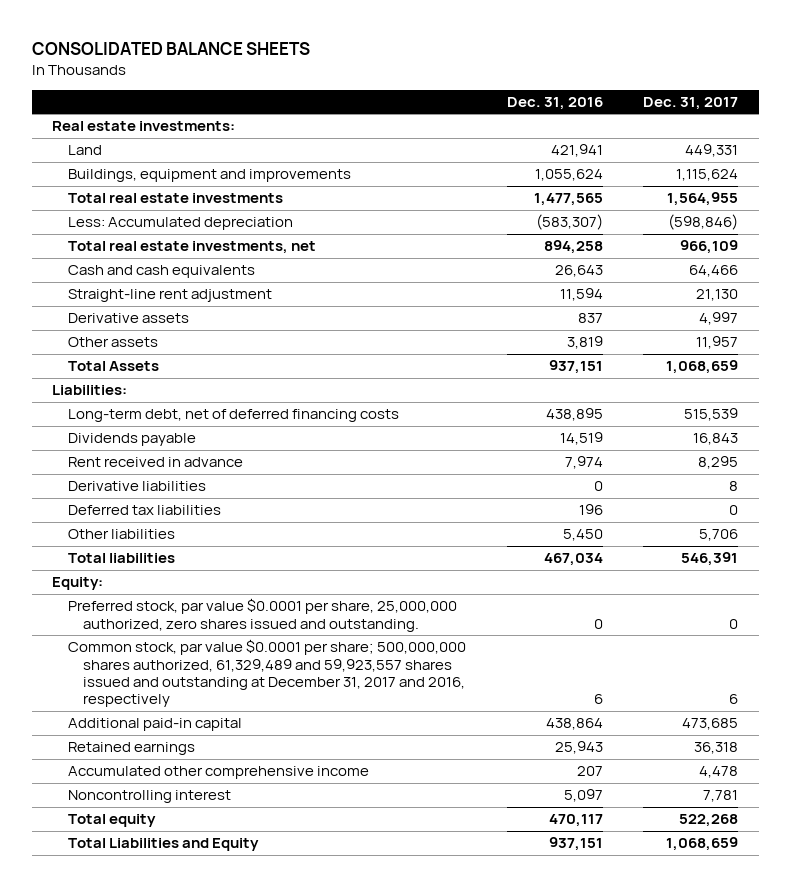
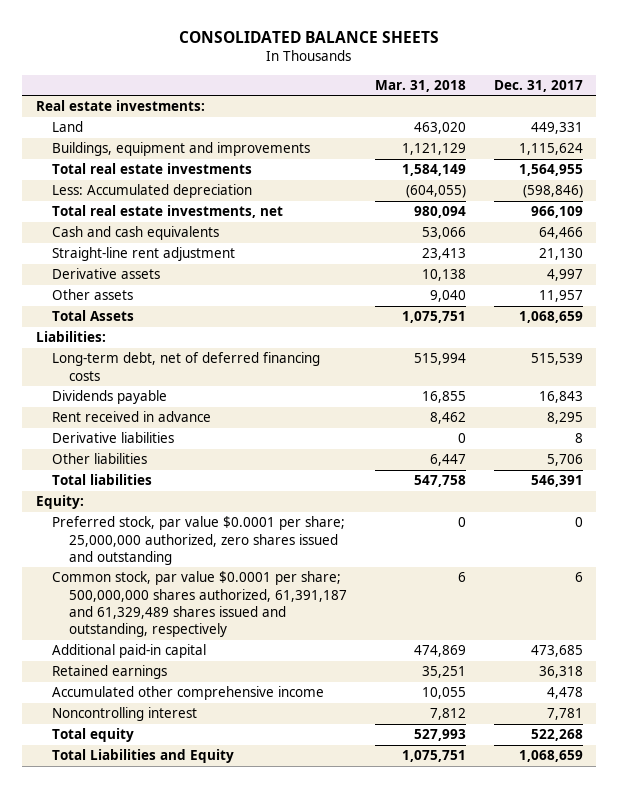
- | Dec. 31, 2016 | Dec. 31, 2017
+ | Mar. 31, 2018 | Dec. 31, 2017
- Deferred tax liabilities | 196 | 0
- Preferred stock, par value $0.0001 per share, 25,000,000 authorized, zero shares issued and outstanding. | 0 | 0
- Common stock, par value $0.0001 per share; 500,000,000 shares authorized, 61,329,489 and 59,923,557 shares issued and outstanding at December 31, 2017 and 2016, respectively | 6 | 6
+ Preferred stock, par value $0.0001 per share; 25,000,000 authorized, zero shares issued and outstanding | 0 | 0
+ Common stock, par value $0.0001 per share; 500,000,000 shares authorized, 61,391,187 and 61,329,489 shares issued and outstanding, respectively | 6 | 6

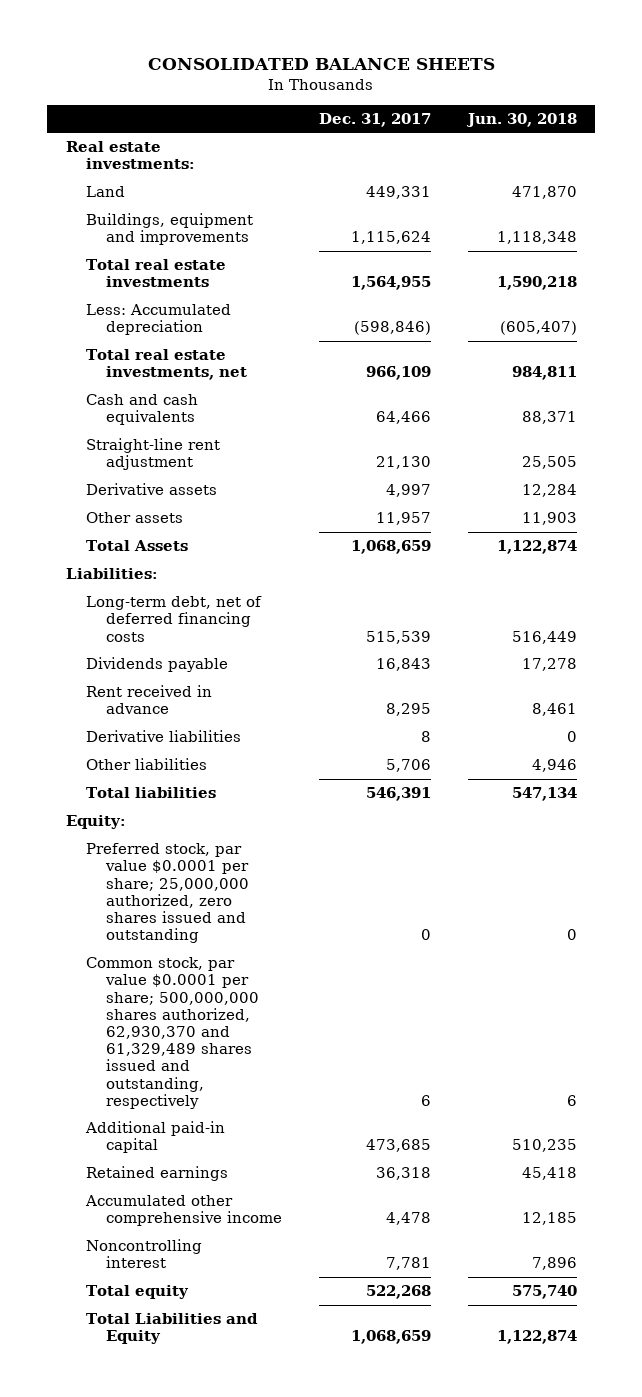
- | Mar. 31, 2018 | Dec. 31, 2017
+ | Dec. 31, 2017 | Jun. 30, 2018
- Common stock, par value $0.0001 per share; 500,000,000 shares authorized, 61,391,187 and 61,329,489 shares issued and outstanding, respectively | 6 | 6
+ Common stock, par value $0.0001 per share; 500,000,000 shares authorized, 62,930,370 and 61,329,489 shares issued and outstanding, respectively | 6 | 6

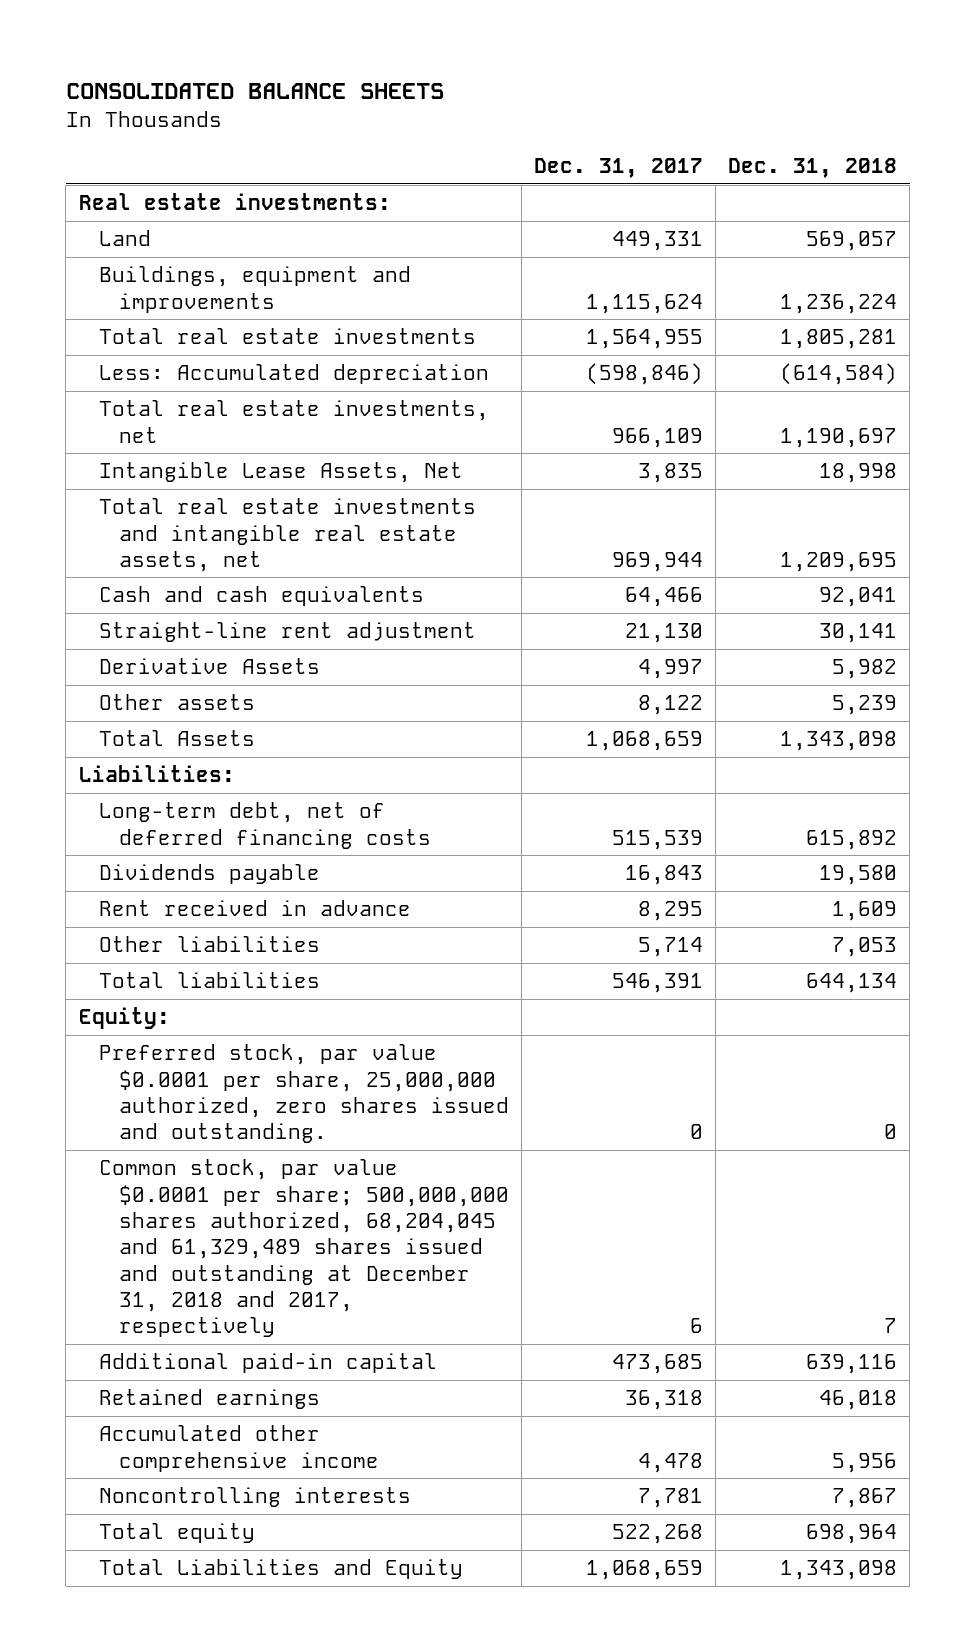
- | Dec. 31, 2017 | Jun. 30, 2018
+ | Dec. 31, 2017 | Dec. 31, 2018
+ Intangible Lease Assets, Net | 3,835 | 18,998
+ Total real estate investments and intangible real estate assets, net | 969,944 | 1,209,695
- Derivative assets | 4,997 | 12,284
- Other assets | 11,957 | 11,903
+ Derivative Assets | 4,997 | 5,982
+ Other assets | 8,122 | 5,239
- Derivative liabilities | 8 | 0
- Other liabilities | 5,706 | 4,946
+ Other liabilities | 5,714 | 7,053
- Preferred stock, par value $0.0001 per share; 25,000,000 authorized, zero shares issued and outstanding | 0 | 0
- Common stock, par value $0.0001 per share; 500,000,000 shares authorized, 62,930,370 and 61,329,489 shares issued and outstanding, respectively | 6 | 6
+ Preferred stock, par value $0.0001 per share, 25,000,000 authorized, zero shares issued and outstanding. | 0 | 0
+ Common stock, par value $0.0001 per share; 500,000,000 shares authorized, 68,204,045 and 61,329,489 shares issued and outstanding at December 31, 2018 and 2017, respectively | 6 | 7
- Noncontrolling interest | 7,781 | 7,896
+ Noncontrolling interests | 7,781 | 7,867

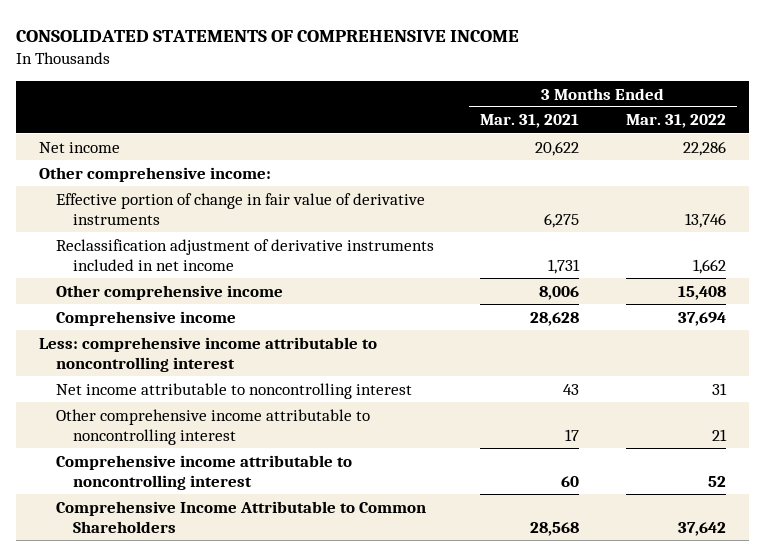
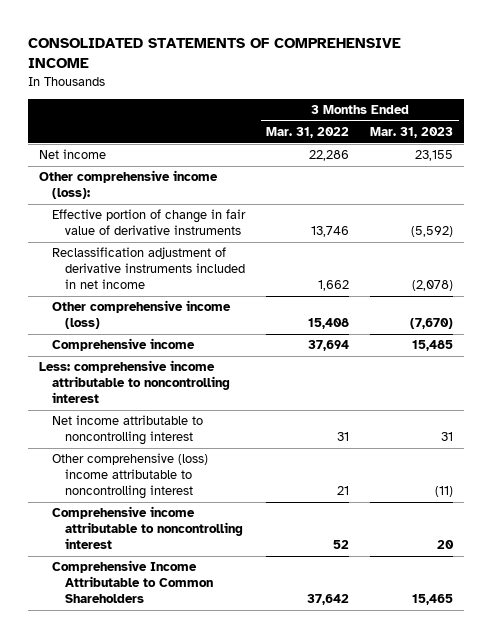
- | 3 Months Ended Mar. 31, 2021 | 3 Months Ended Mar. 31, 2022
+ | 3 Months Ended Mar. 31, 2022 | 3 Months Ended Mar. 31, 2023
- Other comprehensive income:
+ Other comprehensive income (loss):
- Other comprehensive income | 8,006 | 15,408
+ Other comprehensive income (loss) | 15,408 | (7,670)
- Other comprehensive income attributable to noncontrolling interest | 17 | 21
+ Other comprehensive (loss) income attributable to noncontrolling interest | 21 | (11)

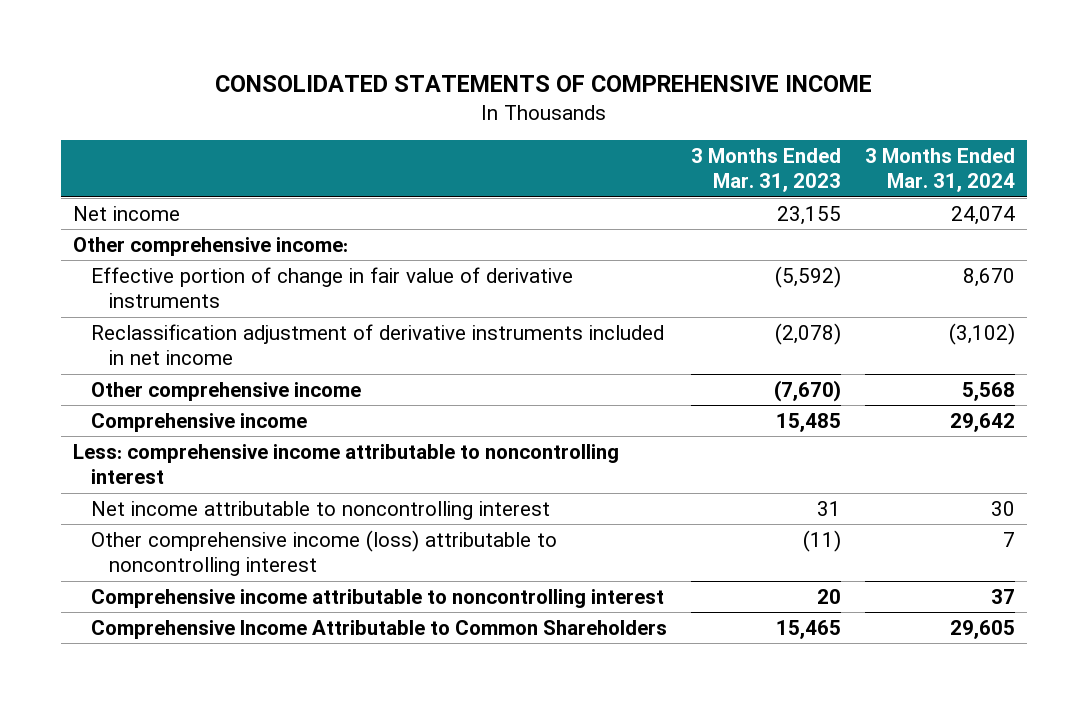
- | 3 Months Ended Mar. 31, 2022 | 3 Months Ended Mar. 31, 2023
+ | 3 Months Ended Mar. 31, 2023 | 3 Months Ended Mar. 31, 2024
- Other comprehensive income (loss):
+ Other comprehensive income:
- Other comprehensive income (loss) | 15,408 | (7,670)
+ Other comprehensive income | (7,670) | 5,568
- Other comprehensive (loss) income attributable to noncontrolling interest | 21 | (11)
+ Other comprehensive income (loss) attributable to noncontrolling interest | (11) | 7

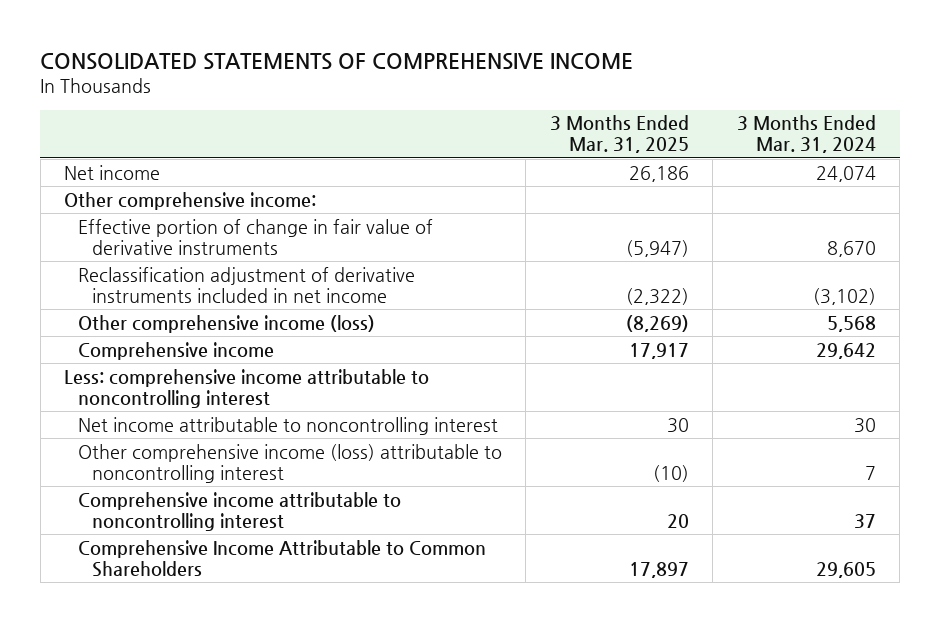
- | 3 Months Ended Mar. 31, 2023 | 3 Months Ended Mar. 31, 2024
+ | 3 Months Ended Mar. 31, 2025 | 3 Months Ended Mar. 31, 2024
- Other comprehensive income | (7,670) | 5,568
+ Other comprehensive income (loss) | (8,269) | 5,568

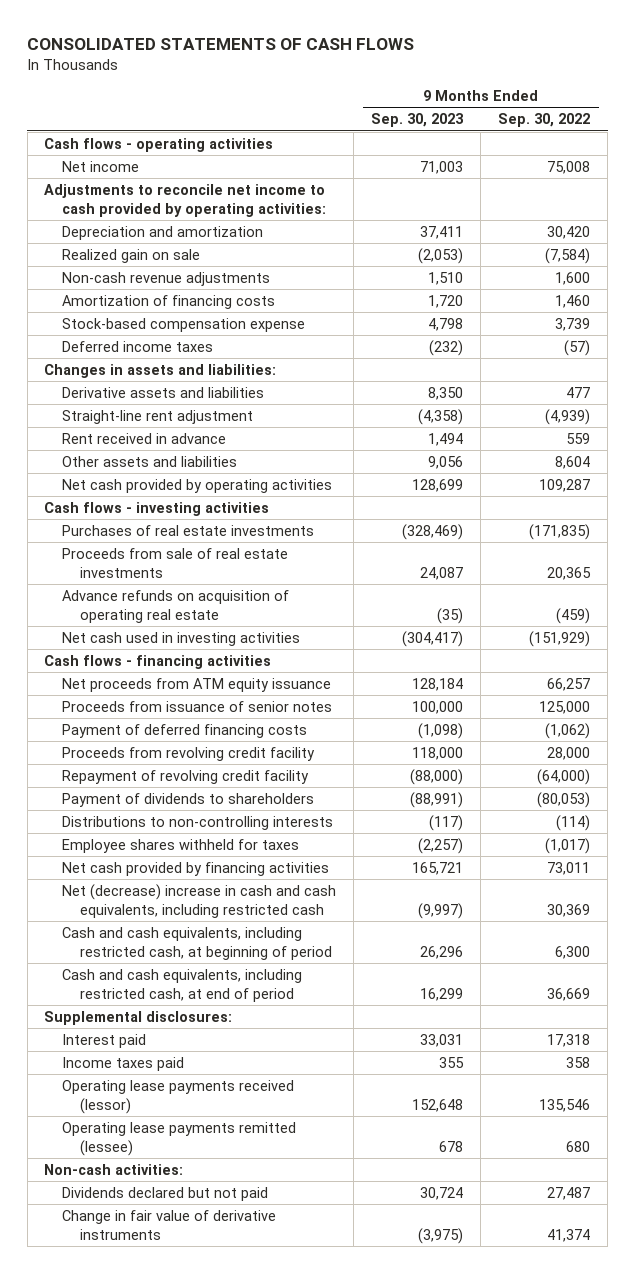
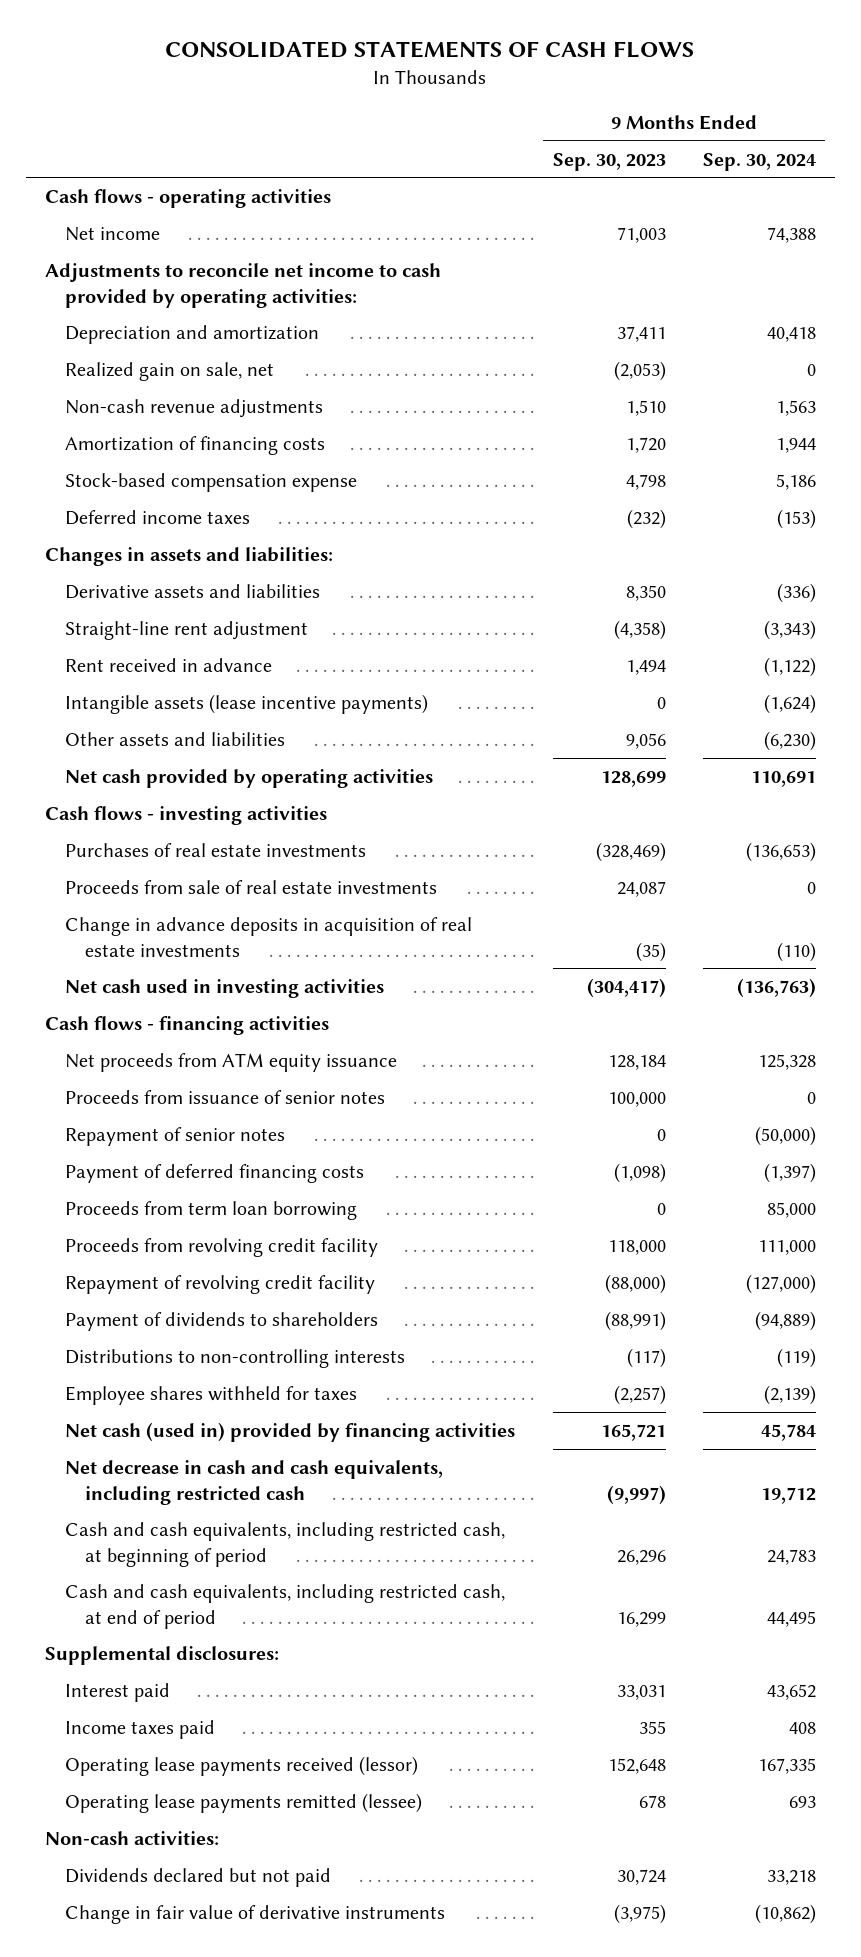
- | 9 Months Ended Sep. 30, 2023 | 9 Months Ended Sep. 30, 2022
+ | 9 Months Ended Sep. 30, 2023 | 9 Months Ended Sep. 30, 2024
- Realized gain on sale | (2,053) | (7,584)
+ Realized gain on sale, net | (2,053) | 0
+ Intangible assets (lease incentive payments) | 0 | (1,624)
- Advance refunds on acquisition of operating real estate | (35) | (459)
+ Change in advance deposits in acquisition of real estate investments | (35) | (110)
+ Repayment of senior notes | 0 | (50,000)
+ Proceeds from term loan borrowing | 0 | 85,000
- Net cash provided by financing activities | 165,721 | 73,011
- Net (decrease) increase in cash and cash equivalents, including restricted cash | (9,997) | 30,369
+ Net cash (used in) provided by financing activities | 165,721 | 45,784
+ Net decrease in cash and cash equivalents, including restricted cash | (9,997) | 19,712

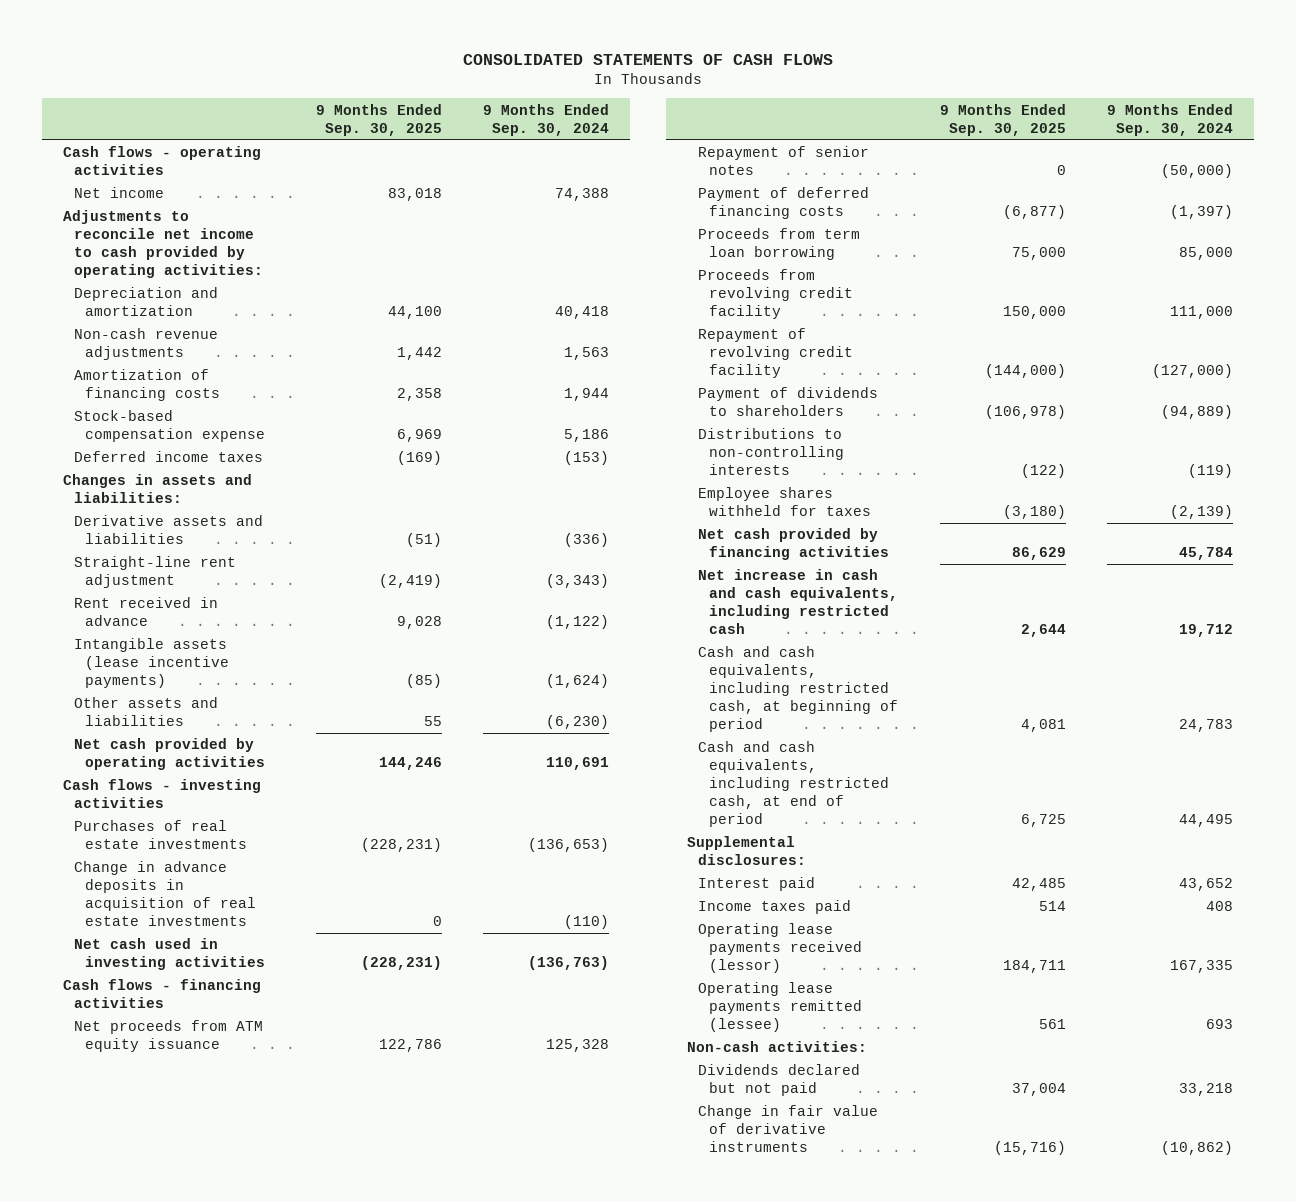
- | 9 Months Ended Sep. 30, 2023 | 9 Months Ended Sep. 30, 2024
+ | 9 Months Ended Sep. 30, 2025 | 9 Months Ended Sep. 30, 2024
- Realized gain on sale, net | (2,053) | 0
- Proceeds from sale of real estate investments | 24,087 | 0
- Proceeds from issuance of senior notes | 100,000 | 0
- Net cash (used in) provided by financing activities | 165,721 | 45,784
- Net decrease in cash and cash equivalents, including restricted cash | (9,997) | 19,712
+ Net cash provided by financing activities | 86,629 | 45,784
+ Net increase in cash and cash equivalents, including restricted cash | 2,644 | 19,712

